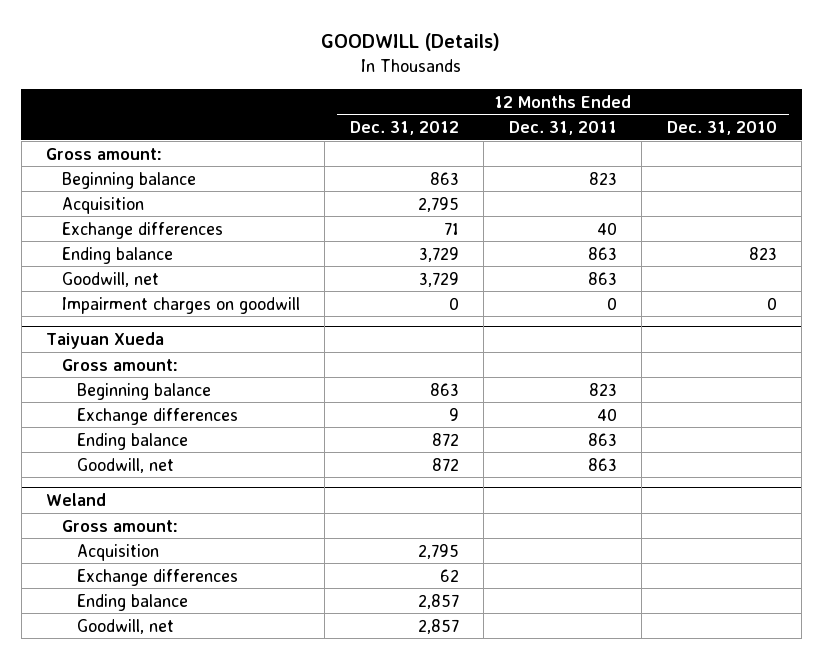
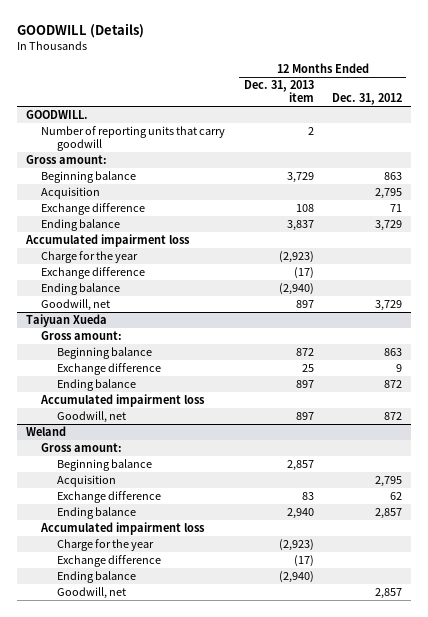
- | 12 Months Ended Dec. 31, 2012 | 12 Months Ended Dec. 31, 2011 | 12 Months Ended Dec. 31, 2010
+ | 12 Months Ended Dec. 31, 2013 item | 12 Months Ended Dec. 31, 2012
+ GOODWILL.
+ Number of reporting units that carry goodwill | 2 |
- Exchange differences | 71 | 40 |
+ Exchange difference | 108 | 71
+ Accumulated impairment loss
+ Charge for the year | (2,923) |
+ Exchange difference | (17) |
+ Ending balance | (2,940) |
- Impairment charges on goodwill | 0 | 0 | 0
@ Taiyuan Xueda
- Exchange differences | 9 | 40 |
+ Exchange difference | 25 | 9
+ Accumulated impairment loss
@ Weland
+ Beginning balance | 2,857 |
- Exchange differences | 62 | |
+ Exchange difference | 83 | 62
+ Accumulated impairment loss
+ Charge for the year | (2,923) |
+ Exchange difference | (17) |
+ Ending balance | (2,940) |

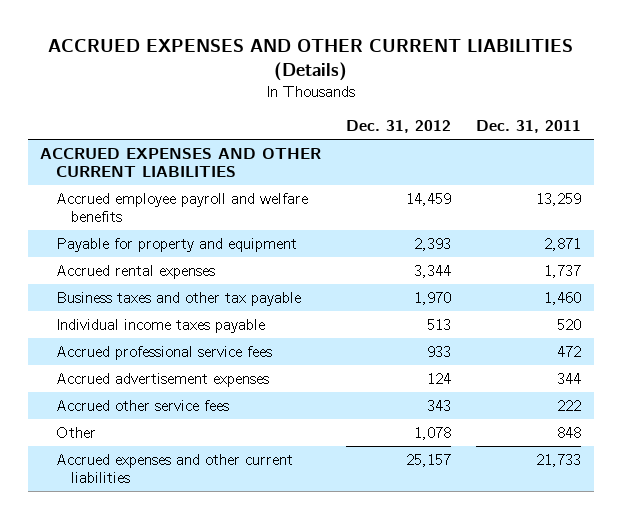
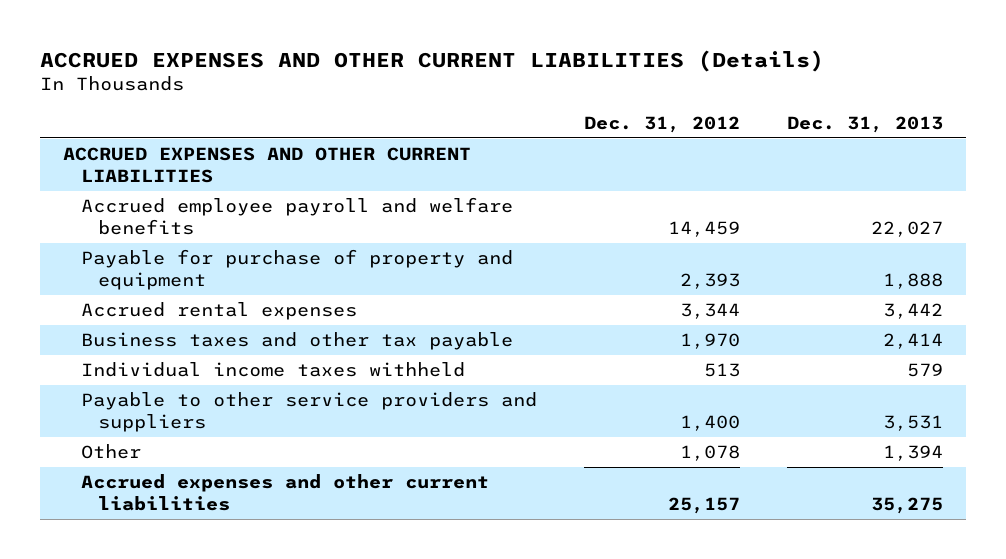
- | Dec. 31, 2012 | Dec. 31, 2011
+ | Dec. 31, 2012 | Dec. 31, 2013
- Payable for property and equipment | 2,393 | 2,871
+ Payable for purchase of property and equipment | 2,393 | 1,888
- Individual income taxes payable | 513 | 520
- Accrued professional service fees | 933 | 472
- Accrued advertisement expenses | 124 | 344
- Accrued other service fees | 343 | 222
+ Individual income taxes withheld | 513 | 579
+ Payable to other service providers and suppliers | 1,400 | 3,531

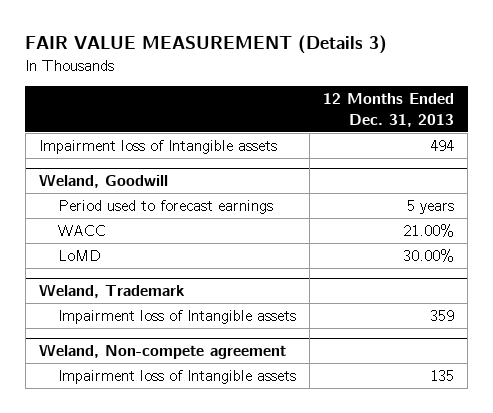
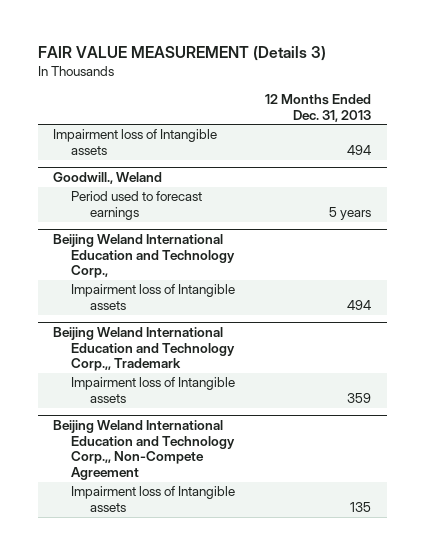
- Weland, Goodwill
+ Goodwill., Weland
- WACC | 21.00%
- LoMD | 30.00%
- Weland, Trademark
+ Beijing Weland International Education and Technology Corp.,
+ Impairment loss of Intangible assets | 494
+ Beijing Weland International Education and Technology Corp.,, Trademark
- Weland, Non-compete agreement
+ Beijing Weland International Education and Technology Corp.,, Non-Compete Agreement

